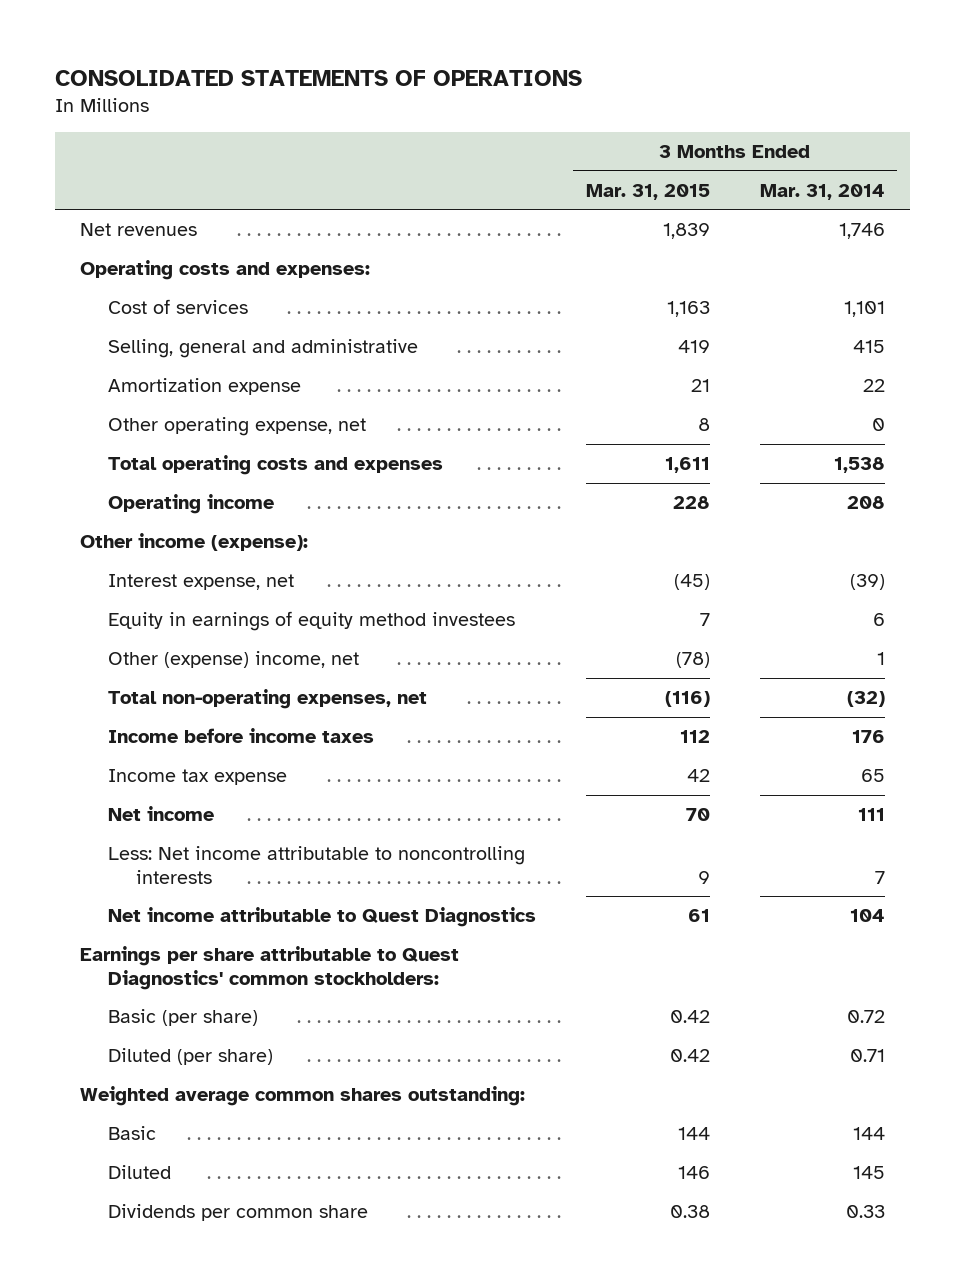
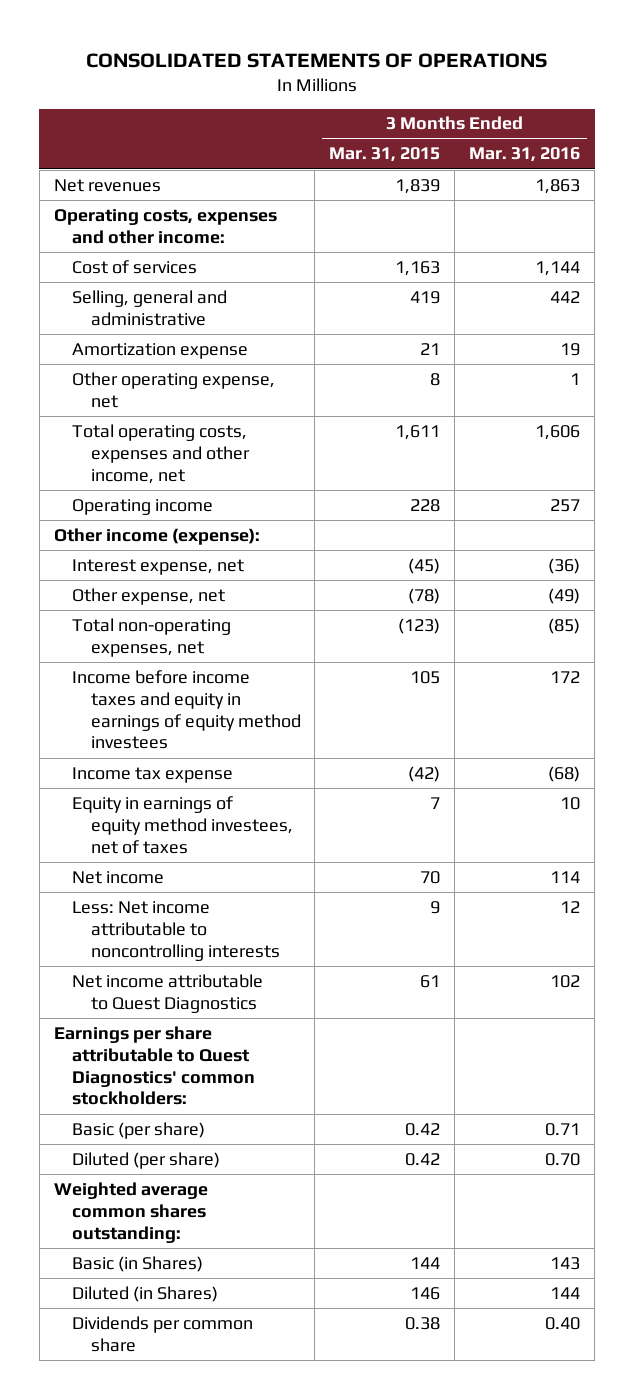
- | 3 Months Ended Mar. 31, 2015 | 3 Months Ended Mar. 31, 2014
+ | 3 Months Ended Mar. 31, 2015 | 3 Months Ended Mar. 31, 2016
- Operating costs and expenses:
+ Operating costs, expenses and other income:
- Total operating costs and expenses | 1,611 | 1,538
+ Total operating costs, expenses and other income, net | 1,611 | 1,606
- Equity in earnings of equity method investees | 7 | 6
- Other (expense) income, net | (78) | 1
- Total non-operating expenses, net | (116) | (32)
- Income before income taxes | 112 | 176
- Income tax expense | 42 | 65
+ Other expense, net | (78) | (49)
+ Total non-operating expenses, net | (123) | (85)
+ Income before income taxes and equity in earnings of equity method investees | 105 | 172
+ Income tax expense | (42) | (68)
+ Equity in earnings of equity method investees, net of taxes | 7 | 10
- Basic | 144 | 144
- Diluted | 146 | 145
+ Basic (in Shares) | 144 | 143
+ Diluted (in Shares) | 146 | 144

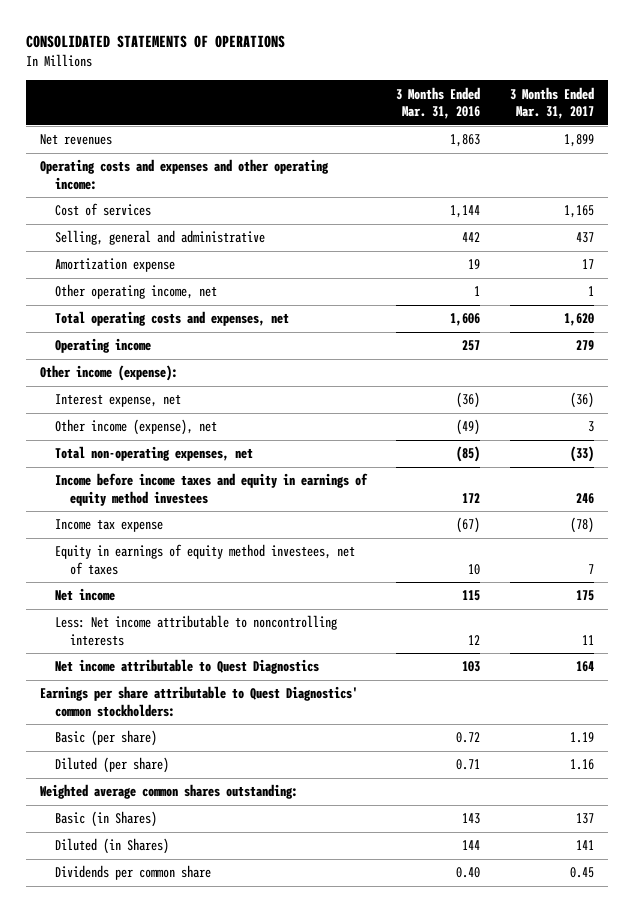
- | 3 Months Ended Mar. 31, 2015 | 3 Months Ended Mar. 31, 2016
+ | 3 Months Ended Mar. 31, 2016 | 3 Months Ended Mar. 31, 2017
- Operating costs, expenses and other income:
+ Operating costs and expenses and other operating income:
- Other operating expense, net | 8 | 1
- Total operating costs, expenses and other income, net | 1,611 | 1,606
+ Other operating income, net | 1 | 1
+ Total operating costs and expenses, net | 1,606 | 1,620
- Other expense, net | (78) | (49)
+ Other income (expense), net | (49) | 3
- Income tax expense | (42) | (68)
+ Income tax expense | (67) | (78)
- Net income | 70 | 114
+ Net income | 115 | 175
- Net income attributable to Quest Diagnostics | 61 | 102
+ Net income attributable to Quest Diagnostics | 103 | 164
- Basic (per share) | 0.42 | 0.71
- Diluted (per share) | 0.42 | 0.70
+ Basic (per share) | 0.72 | 1.19
+ Diluted (per share) | 0.71 | 1.16

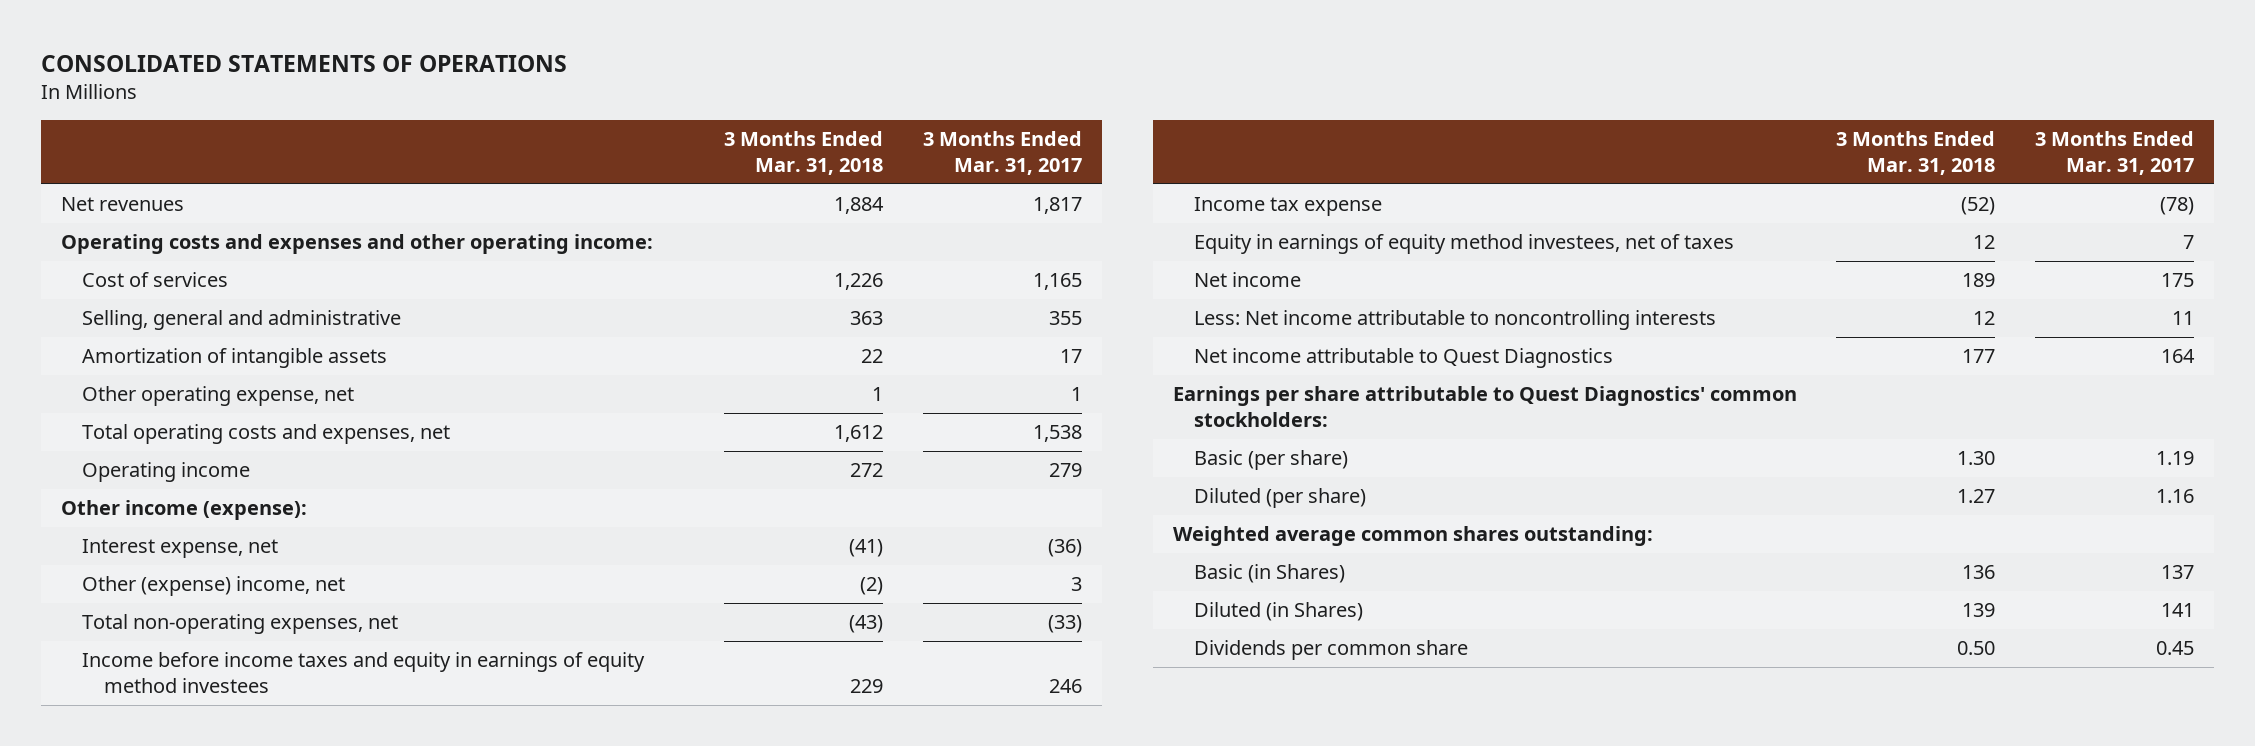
- | 3 Months Ended Mar. 31, 2016 | 3 Months Ended Mar. 31, 2017
+ | 3 Months Ended Mar. 31, 2018 | 3 Months Ended Mar. 31, 2017
- Net revenues | 1,863 | 1,899
+ Net revenues | 1,884 | 1,817
- Selling, general and administrative | 442 | 437
- Amortization expense | 19 | 17
- Other operating income, net | 1 | 1
- Total operating costs and expenses, net | 1,606 | 1,620
+ Selling, general and administrative | 363 | 355
+ Amortization of intangible assets | 22 | 17
+ Other operating expense, net | 1 | 1
+ Total operating costs and expenses, net | 1,612 | 1,538
- Other income (expense), net | (49) | 3
+ Other (expense) income, net | (2) | 3

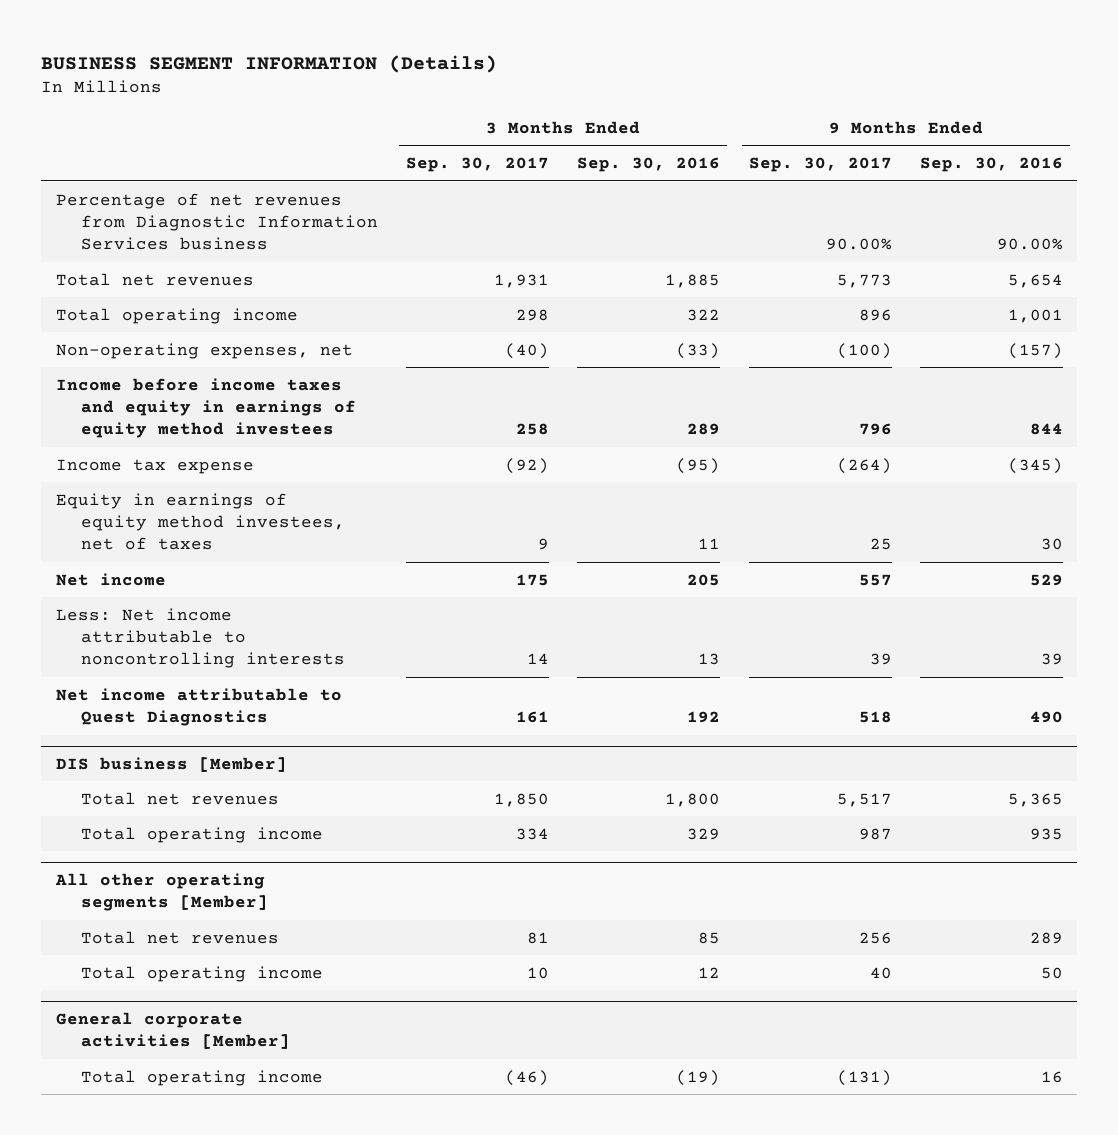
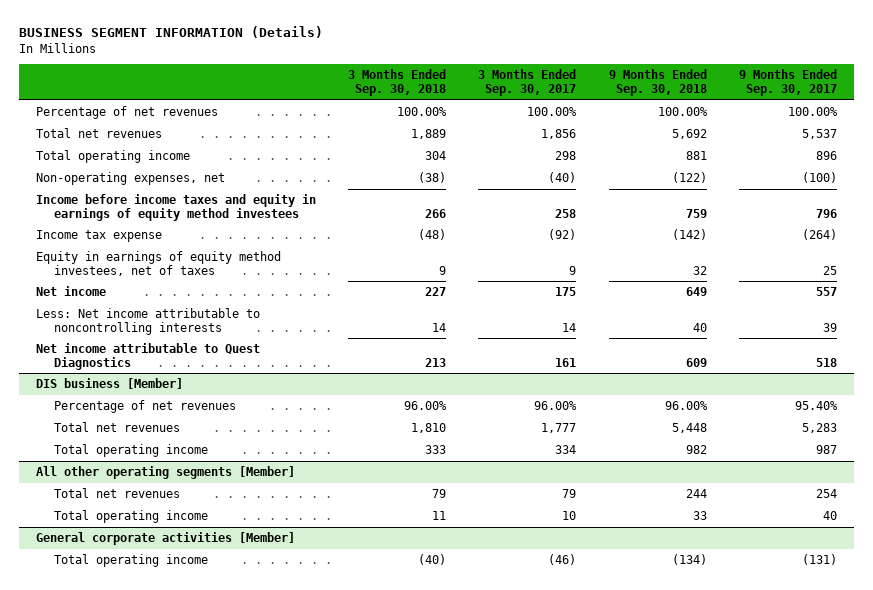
- | 3 Months Ended Sep. 30, 2017 | 3 Months Ended Sep. 30, 2016 | 9 Months Ended Sep. 30, 2017 | 9 Months Ended Sep. 30, 2016
+ | 3 Months Ended Sep. 30, 2018 | 3 Months Ended Sep. 30, 2017 | 9 Months Ended Sep. 30, 2018 | 9 Months Ended Sep. 30, 2017
- Percentage of net revenues from Diagnostic Information Services business | | | 90.00% | 90.00%
- Total net revenues | 1,931 | 1,885 | 5,773 | 5,654
+ Percentage of net revenues | 100.00% | 100.00% | 100.00% | 100.00%
+ Total net revenues | 1,889 | 1,856 | 5,692 | 5,537
@ DIS business [Member]
- Total net revenues | 1,850 | 1,800 | 5,517 | 5,365
+ Percentage of net revenues | 96.00% | 96.00% | 96.00% | 95.40%
+ Total net revenues | 1,810 | 1,777 | 5,448 | 5,283
@ All other operating segments [Member]
- Total net revenues | 81 | 85 | 256 | 289
+ Total net revenues | 79 | 79 | 244 | 254

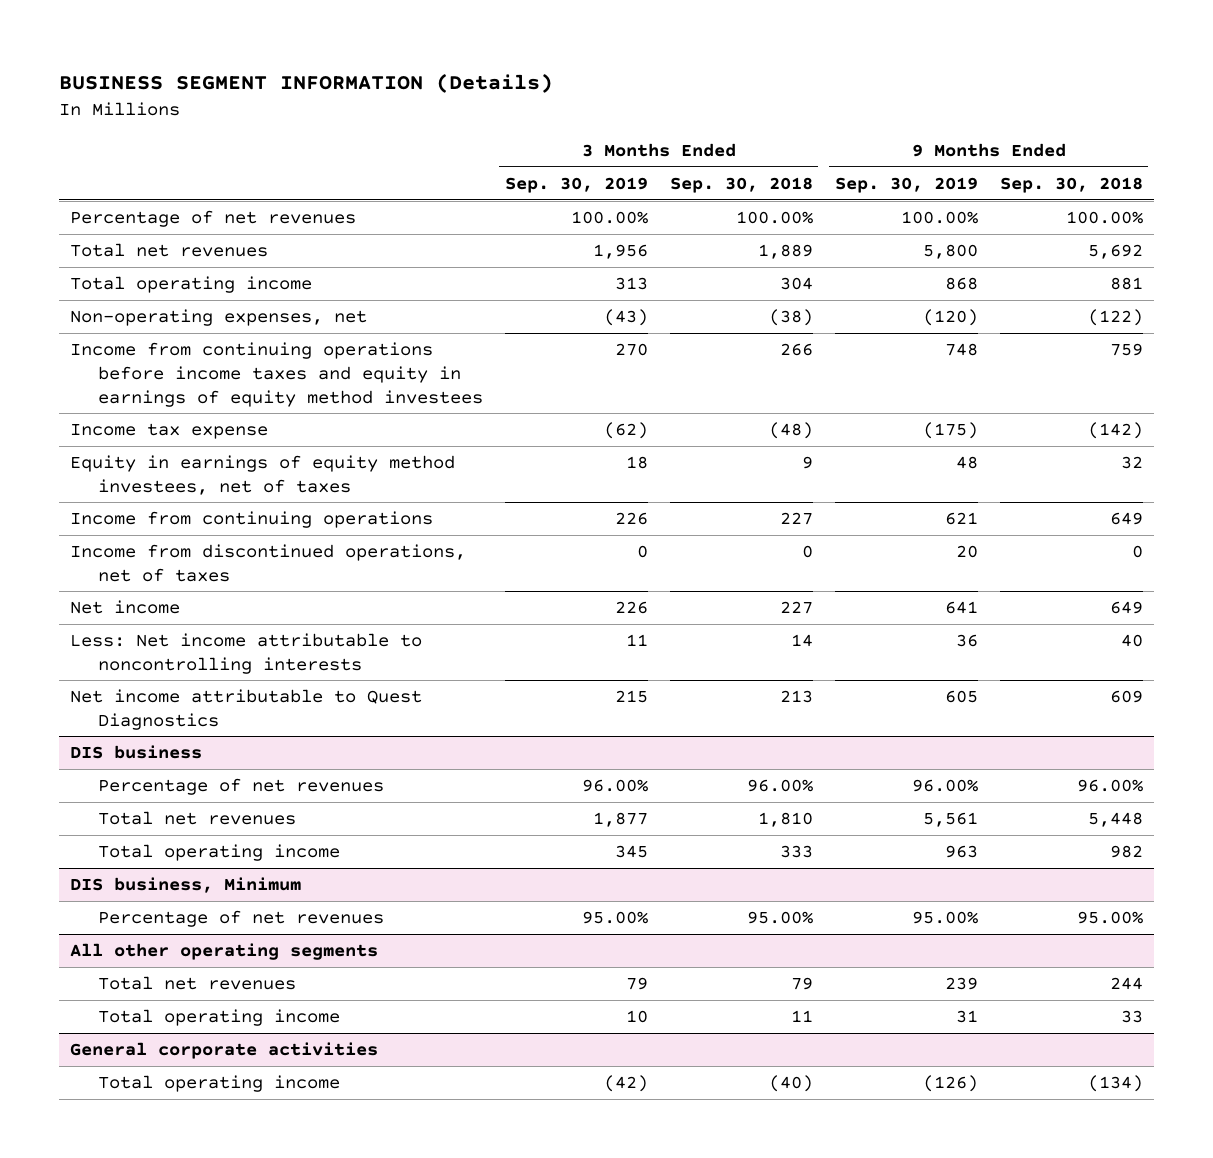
- | 3 Months Ended Sep. 30, 2018 | 3 Months Ended Sep. 30, 2017 | 9 Months Ended Sep. 30, 2018 | 9 Months Ended Sep. 30, 2017
+ | 3 Months Ended Sep. 30, 2019 | 3 Months Ended Sep. 30, 2018 | 9 Months Ended Sep. 30, 2019 | 9 Months Ended Sep. 30, 2018
- Income before income taxes and equity in earnings of equity method investees | 266 | 258 | 759 | 796
+ Income from continuing operations before income taxes and equity in earnings of equity method investees | 270 | 266 | 748 | 759
+ Income from continuing operations | 226 | 227 | 621 | 649
+ Income from discontinued operations, net of taxes | 0 | 0 | 20 | 0
- DIS business [Member]
+ DIS business
- All other operating segments [Member]
+ DIS business, Minimum
+ Percentage of net revenues | 95.00% | 95.00% | 95.00% | 95.00%
+ All other operating segments
- General corporate activities [Member]
+ General corporate activities

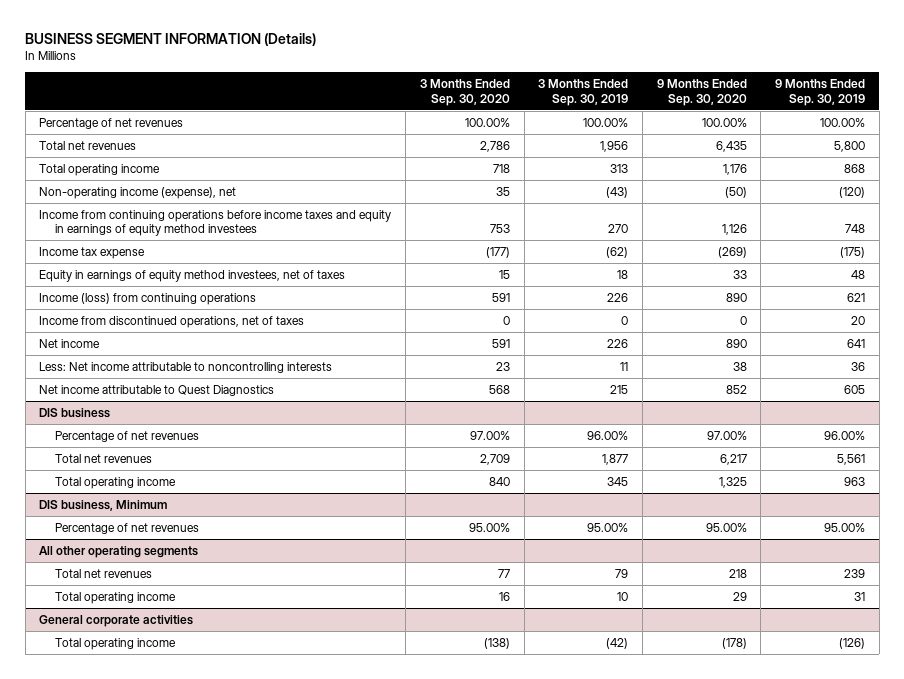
- | 3 Months Ended Sep. 30, 2019 | 3 Months Ended Sep. 30, 2018 | 9 Months Ended Sep. 30, 2019 | 9 Months Ended Sep. 30, 2018
+ | 3 Months Ended Sep. 30, 2020 | 3 Months Ended Sep. 30, 2019 | 9 Months Ended Sep. 30, 2020 | 9 Months Ended Sep. 30, 2019
- Non-operating expenses, net | (43) | (38) | (120) | (122)
+ Non-operating income (expense), net | 35 | (43) | (50) | (120)
- Income from continuing operations | 226 | 227 | 621 | 649
+ Income (loss) from continuing operations | 591 | 226 | 890 | 621

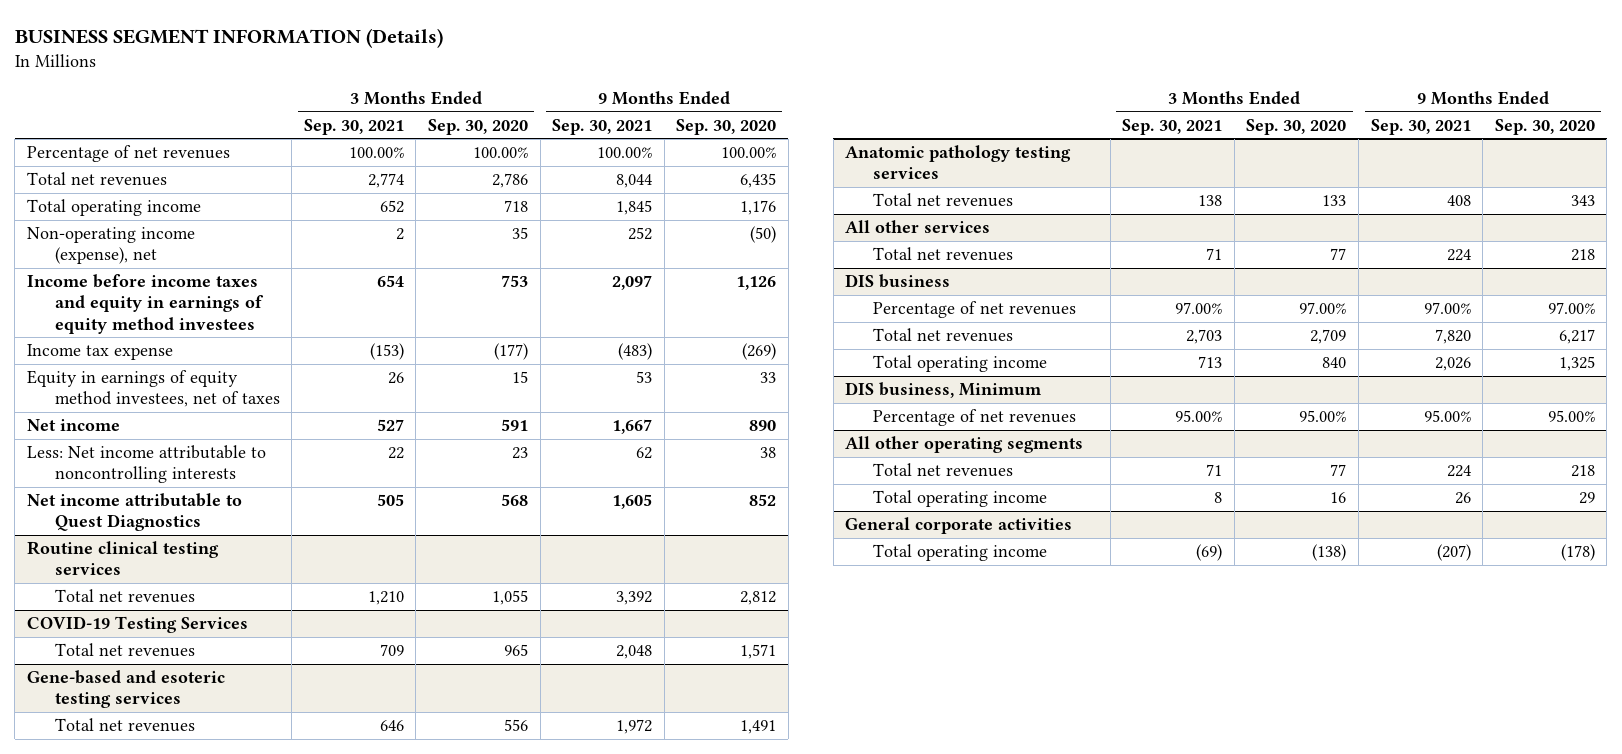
- | 3 Months Ended Sep. 30, 2020 | 3 Months Ended Sep. 30, 2019 | 9 Months Ended Sep. 30, 2020 | 9 Months Ended Sep. 30, 2019
+ | 3 Months Ended Sep. 30, 2021 | 3 Months Ended Sep. 30, 2020 | 9 Months Ended Sep. 30, 2021 | 9 Months Ended Sep. 30, 2020
- Income from continuing operations before income taxes and equity in earnings of equity method investees | 753 | 270 | 1,126 | 748
+ Income before income taxes and equity in earnings of equity method investees | 654 | 753 | 2,097 | 1,126
- Income (loss) from continuing operations | 591 | 226 | 890 | 621
- Income from discontinued operations, net of taxes | 0 | 0 | 0 | 20
+ Routine clinical testing services
+ Total net revenues | 1,210 | 1,055 | 3,392 | 2,812
+ COVID-19 Testing Services
+ Total net revenues | 709 | 965 | 2,048 | 1,571
+ Gene-based and esoteric testing services
+ Total net revenues | 646 | 556 | 1,972 | 1,491
+ Anatomic pathology testing services
+ Total net revenues | 138 | 133 | 408 | 343
+ All other services
+ Total net revenues | 71 | 77 | 224 | 218

